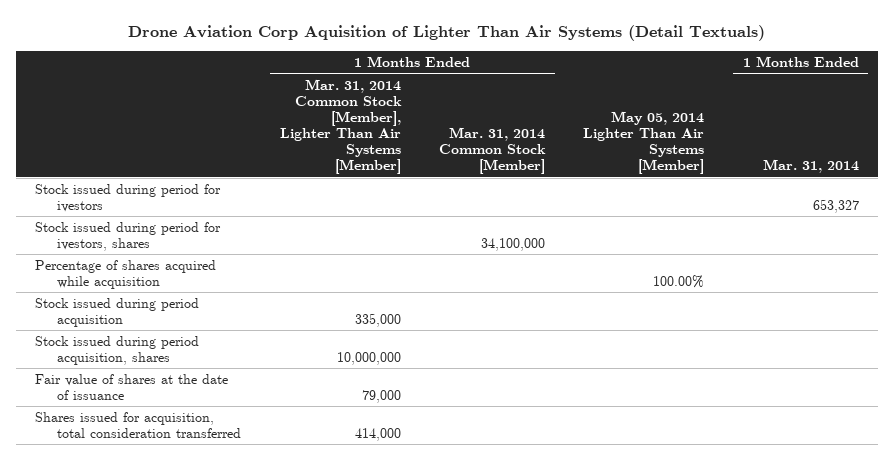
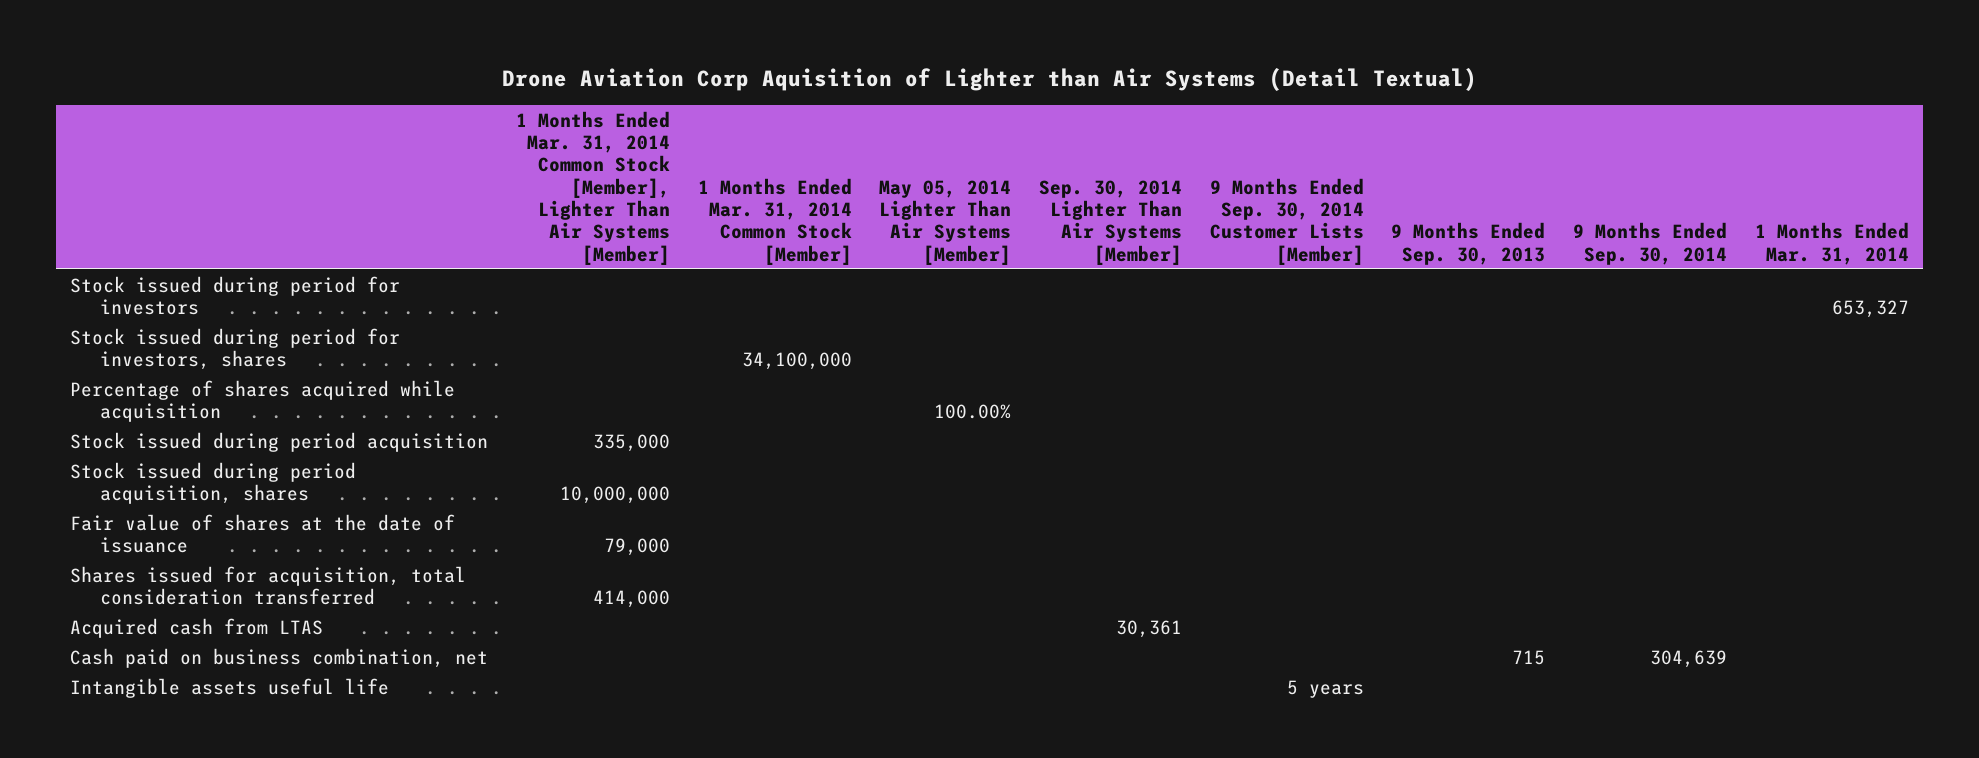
- Drone Aviation Corp Aquisition of Lighter Than Air Systems (Detail Textuals)
+ Drone Aviation Corp Aquisition of Lighter than Air Systems (Detail Textual)
- | 1 Months Ended Mar. 31, 2014 Common Stock [Member], Lighter Than Air Systems [Member] | 1 Months Ended Mar. 31, 2014 Common Stock [Member] | May 05, 2014 Lighter Than Air Systems [Member] | 1 Months Ended Mar. 31, 2014
+ | 1 Months Ended Mar. 31, 2014 Common Stock [Member], Lighter Than Air Systems [Member] | 1 Months Ended Mar. 31, 2014 Common Stock [Member] | May 05, 2014 Lighter Than Air Systems [Member] | Sep. 30, 2014 Lighter Than Air Systems [Member] | 9 Months Ended Sep. 30, 2014 Customer Lists [Member] | 9 Months Ended Sep. 30, 2013 | 9 Months Ended Sep. 30, 2014 | 1 Months Ended Mar. 31, 2014
- Stock issued during period for ivestors | | | | 653,327
- Stock issued during period for ivestors, shares | | 34,100,000 | |
+ Stock issued during period for investors | | | | | | | | 653,327
+ Stock issued during period for investors, shares | | 34,100,000 | | | | | |
+ Acquired cash from LTAS | | | | 30,361 | | | |
+ Cash paid on business combination, net | | | | | | 715 | 304,639 |
+ Intangible assets useful life | | | | | 5 years | | |

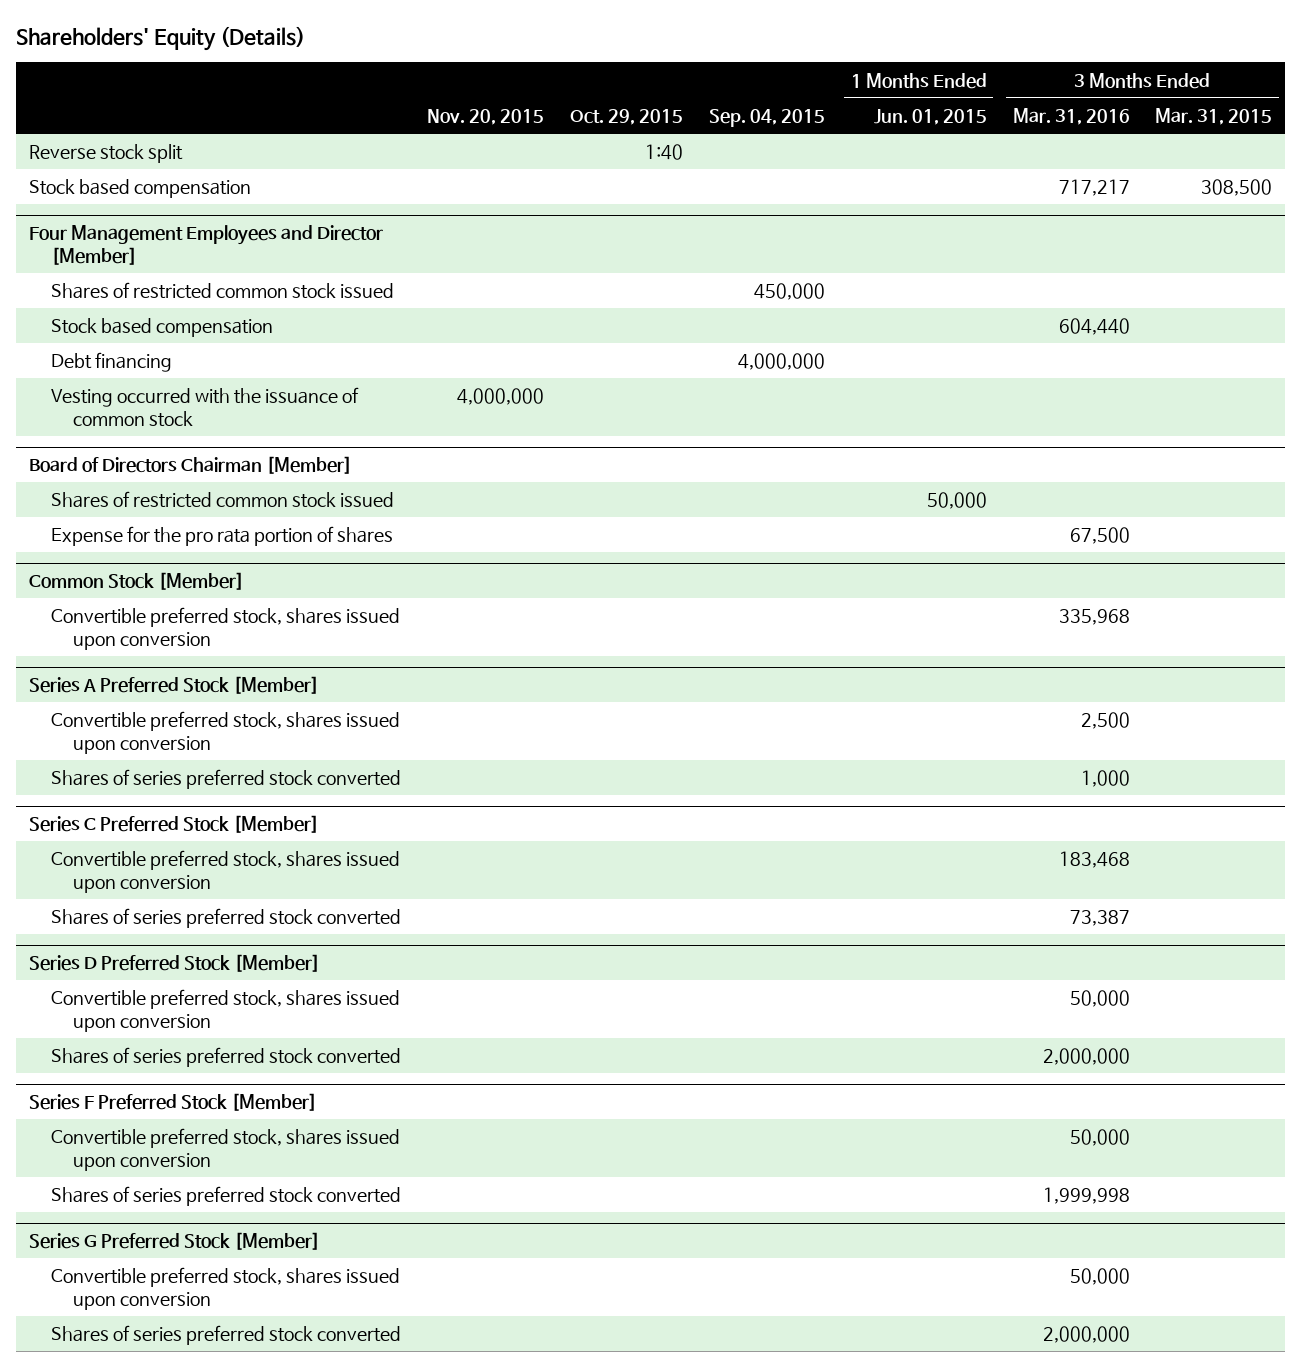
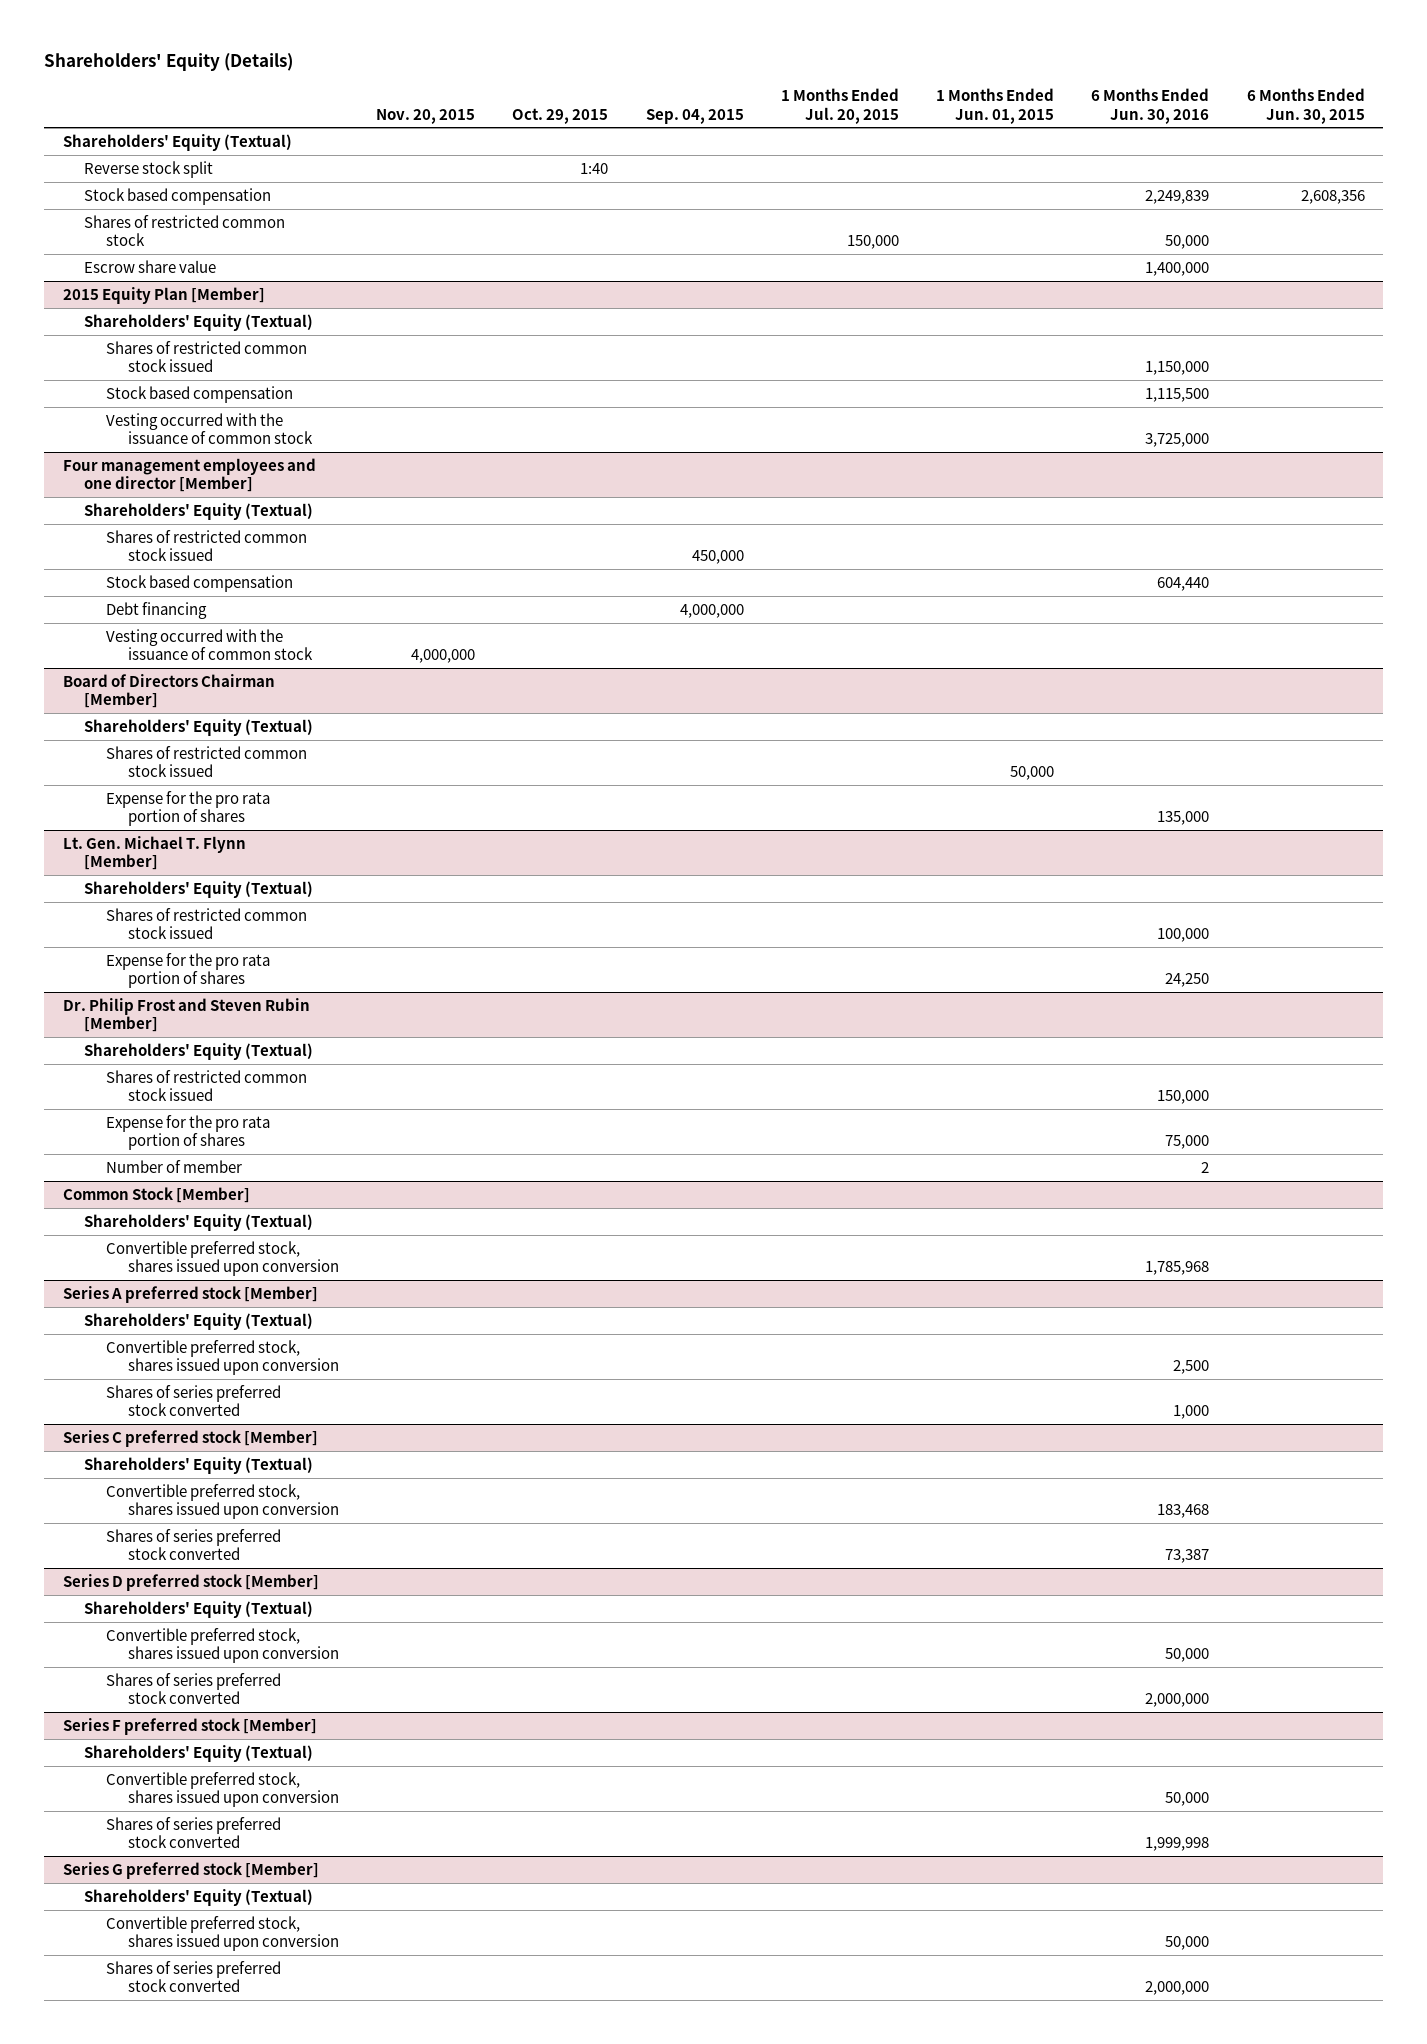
- | Nov. 20, 2015 | Oct. 29, 2015 | Sep. 04, 2015 | 1 Months Ended Jun. 01, 2015 | 3 Months Ended Mar. 31, 2016 | 3 Months Ended Mar. 31, 2015
+ | Nov. 20, 2015 | Oct. 29, 2015 | Sep. 04, 2015 | 1 Months Ended Jul. 20, 2015 | 1 Months Ended Jun. 01, 2015 | 6 Months Ended Jun. 30, 2016 | 6 Months Ended Jun. 30, 2015
+ Shareholders' Equity (Textual)
- Four Management Employees and Director [Member]
+ Shares of restricted common stock | | | | 150,000 | | 50,000 |
+ Escrow share value | | | | | | 1,400,000 |
+ 2015 Equity Plan [Member]
+ Shareholders' Equity (Textual)
+ Shares of restricted common stock issued | | | | | | 1,150,000 |
+ Stock based compensation | | | | | | 1,115,500 |
+ Vesting occurred with the issuance of common stock | | | | | | 3,725,000 |
+ Four management employees and one director [Member]
+ Shareholders' Equity (Textual)
@ Board of Directors Chairman [Member]
+ Shareholders' Equity (Textual)
+ Lt. Gen. Michael T. Flynn [Member]
+ Shareholders' Equity (Textual)
+ Shares of restricted common stock issued | | | | | | 100,000 |
+ Expense for the pro rata portion of shares | | | | | | 24,250 |
+ Dr. Philip Frost and Steven Rubin [Member]
+ Shareholders' Equity (Textual)
+ Shares of restricted common stock issued | | | | | | 150,000 |
+ Expense for the pro rata portion of shares | | | | | | 75,000 |
+ Number of member | | | | | | 2 |
@ Common Stock [Member]
+ Shareholders' Equity (Textual)
- Series A Preferred Stock [Member]
+ Series A preferred stock [Member]
+ Shareholders' Equity (Textual)
- Series C Preferred Stock [Member]
+ Series C preferred stock [Member]
+ Shareholders' Equity (Textual)
- Series D Preferred Stock [Member]
+ Series D preferred stock [Member]
+ Shareholders' Equity (Textual)
- Series F Preferred Stock [Member]
+ Series F preferred stock [Member]
+ Shareholders' Equity (Textual)
- Series G Preferred Stock [Member]
+ Series G preferred stock [Member]
+ Shareholders' Equity (Textual)

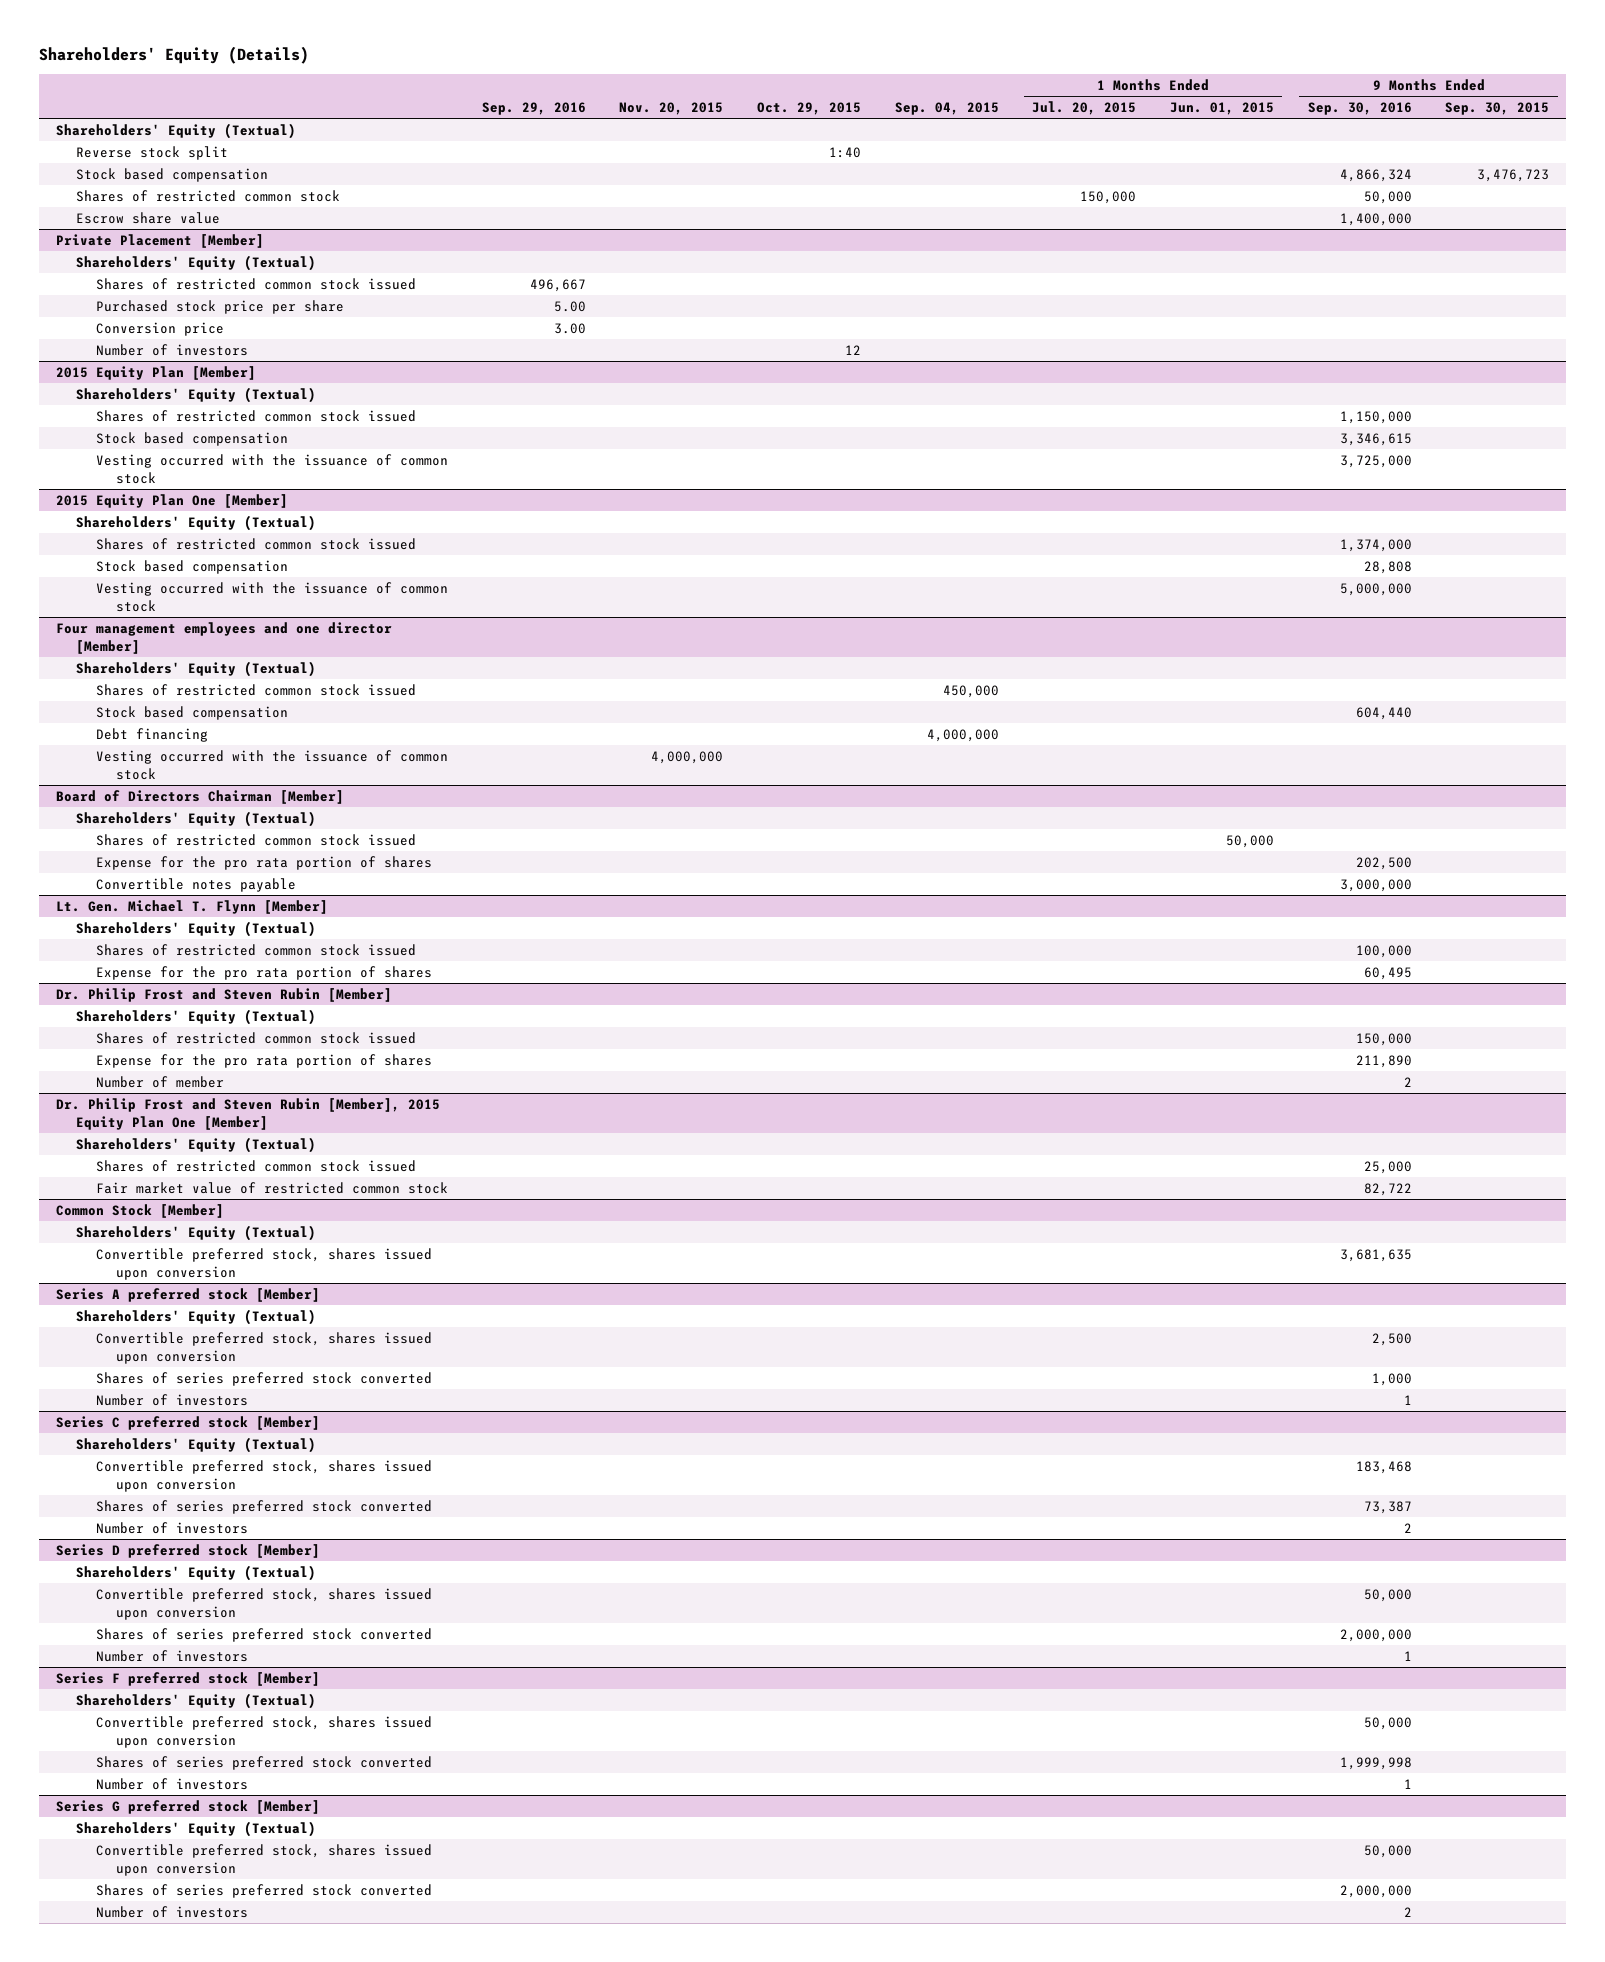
- | Nov. 20, 2015 | Oct. 29, 2015 | Sep. 04, 2015 | 1 Months Ended Jul. 20, 2015 | 1 Months Ended Jun. 01, 2015 | 6 Months Ended Jun. 30, 2016 | 6 Months Ended Jun. 30, 2015
+ | Sep. 29, 2016 | Nov. 20, 2015 | Oct. 29, 2015 | Sep. 04, 2015 | 1 Months Ended Jul. 20, 2015 | 1 Months Ended Jun. 01, 2015 | 9 Months Ended Sep. 30, 2016 | 9 Months Ended Sep. 30, 2015
+ Private Placement [Member]
+ Shareholders' Equity (Textual)
+ Shares of restricted common stock issued | 496,667 | | | | | | |
+ Purchased stock price per share | 5.00 | | | | | | |
+ Conversion price | 3.00 | | | | | | |
+ Number of investors | | | 12 | | | | |
+ 2015 Equity Plan One [Member]
+ Shareholders' Equity (Textual)
+ Shares of restricted common stock issued | | | | | | | 1,374,000 |
+ Stock based compensation | | | | | | | 28,808 |
+ Vesting occurred with the issuance of common stock | | | | | | | 5,000,000 |
@ Board of Directors Chairman [Member]
+ Convertible notes payable | | | | | | | 3,000,000 |
+ Dr. Philip Frost and Steven Rubin [Member], 2015 Equity Plan One [Member]
+ Shareholders' Equity (Textual)
+ Shares of restricted common stock issued | | | | | | | 25,000 |
+ Fair market value of restricted common stock | | | | | | | 82,722 |
@ Series A preferred stock [Member]
+ Number of investors | | | | | | | 1 |
@ Series C preferred stock [Member]
+ Number of investors | | | | | | | 2 |
@ Series D preferred stock [Member]
+ Number of investors | | | | | | | 1 |
@ Series F preferred stock [Member]
+ Number of investors | | | | | | | 1 |
@ Series G preferred stock [Member]
+ Number of investors | | | | | | | 2 |

